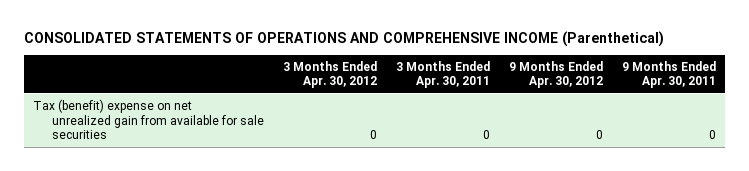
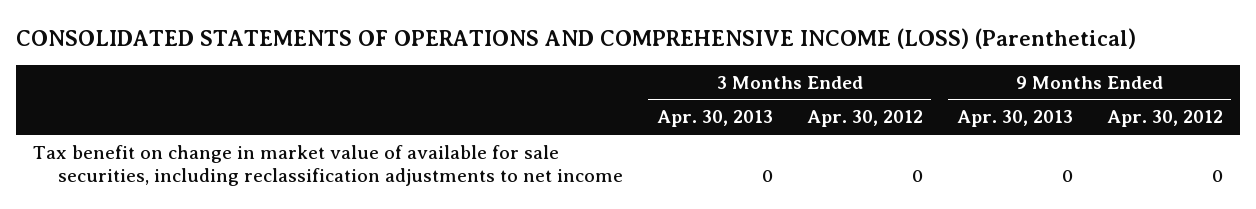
- CONSOLIDATED STATEMENTS OF OPERATIONS AND COMPREHENSIVE INCOME (Parenthetical)
+ CONSOLIDATED STATEMENTS OF OPERATIONS AND COMPREHENSIVE INCOME (LOSS) (Parenthetical)
- | 3 Months Ended Apr. 30, 2012 | 3 Months Ended Apr. 30, 2011 | 9 Months Ended Apr. 30, 2012 | 9 Months Ended Apr. 30, 2011
+ | 3 Months Ended Apr. 30, 2013 | 3 Months Ended Apr. 30, 2012 | 9 Months Ended Apr. 30, 2013 | 9 Months Ended Apr. 30, 2012
- Tax (benefit) expense on net unrealized gain from available for sale securities | 0 | 0 | 0 | 0
+ Tax benefit on change in market value of available for sale securities, including reclassification adjustments to net income | 0 | 0 | 0 | 0

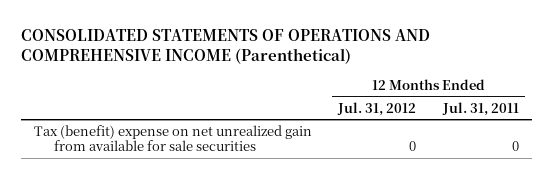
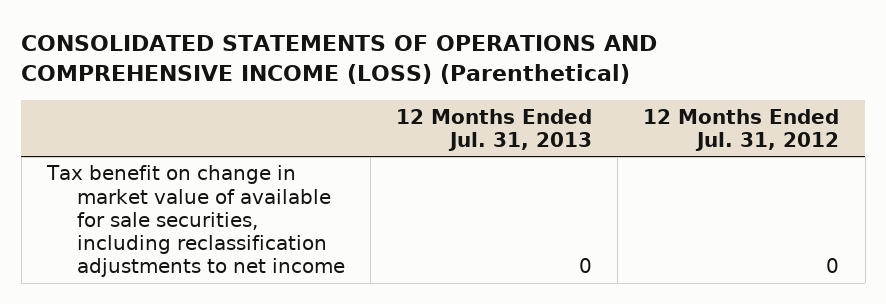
- CONSOLIDATED STATEMENTS OF OPERATIONS AND COMPREHENSIVE INCOME (Parenthetical)
+ CONSOLIDATED STATEMENTS OF OPERATIONS AND COMPREHENSIVE INCOME (LOSS) (Parenthetical)
- | 12 Months Ended Jul. 31, 2012 | 12 Months Ended Jul. 31, 2011
+ | 12 Months Ended Jul. 31, 2013 | 12 Months Ended Jul. 31, 2012
- Tax (benefit) expense on net unrealized gain from available for sale securities | 0 | 0
+ Tax benefit on change in market value of available for sale securities, including reclassification adjustments to net income | 0 | 0

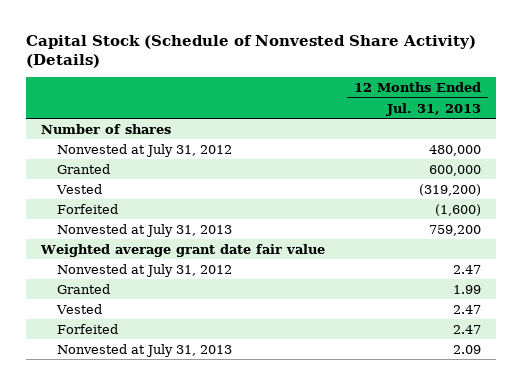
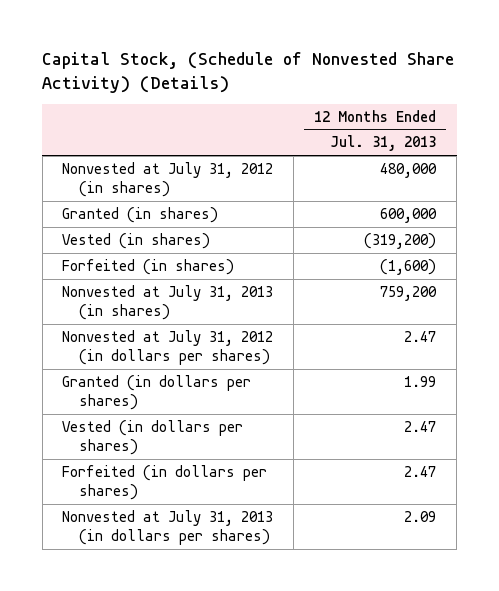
- Capital Stock (Schedule of Nonvested Share Activity) (Details)
+ Capital Stock, (Schedule of Nonvested Share Activity) (Details)
- Number of shares
- Nonvested at July 31, 2012 | 480,000
- Granted | 600,000
- Vested | (319,200)
- Forfeited | (1,600)
- Nonvested at July 31, 2013 | 759,200
- Weighted average grant date fair value
- Nonvested at July 31, 2012 | 2.47
- Granted | 1.99
- Vested | 2.47
- Forfeited | 2.47
- Nonvested at July 31, 2013 | 2.09
+ Nonvested at July 31, 2012 (in shares) | 480,000
+ Granted (in shares) | 600,000
+ Vested (in shares) | (319,200)
+ Forfeited (in shares) | (1,600)
+ Nonvested at July 31, 2013 (in shares) | 759,200
+ Nonvested at July 31, 2012 (in dollars per shares) | 2.47
+ Granted (in dollars per shares) | 1.99
+ Vested (in dollars per shares) | 2.47
+ Forfeited (in dollars per shares) | 2.47
+ Nonvested at July 31, 2013 (in dollars per shares) | 2.09

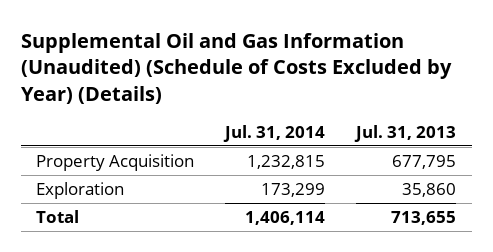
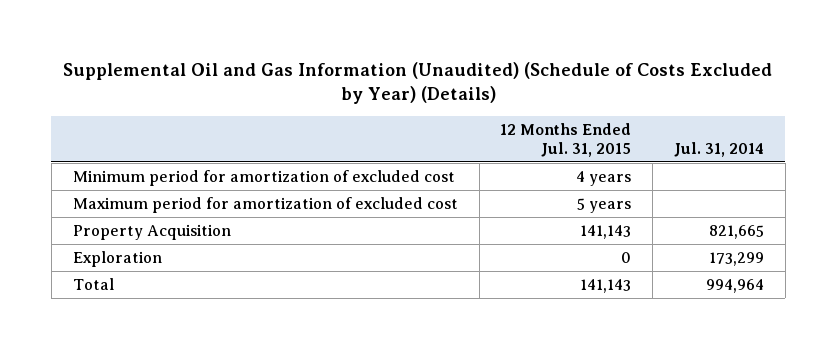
- | Jul. 31, 2014 | Jul. 31, 2013
+ | 12 Months Ended Jul. 31, 2015 | Jul. 31, 2014
- Property Acquisition | 1,232,815 | 677,795
+ Minimum period for amortization of excluded cost | 4 years |
+ Maximum period for amortization of excluded cost | 5 years |
+ Property Acquisition | 141,143 | 821,665
- Total | 1,406,114 | 713,655
+ Total | 141,143 | 994,964

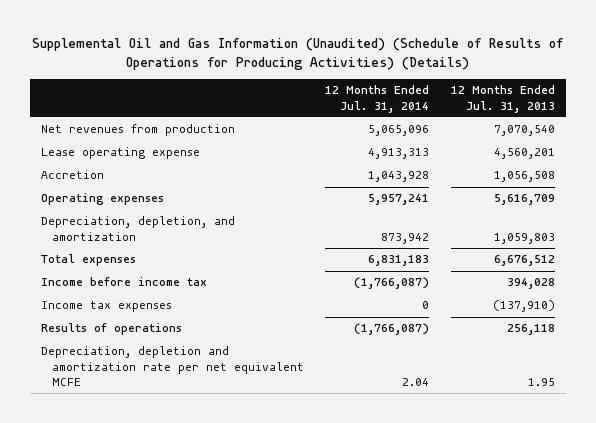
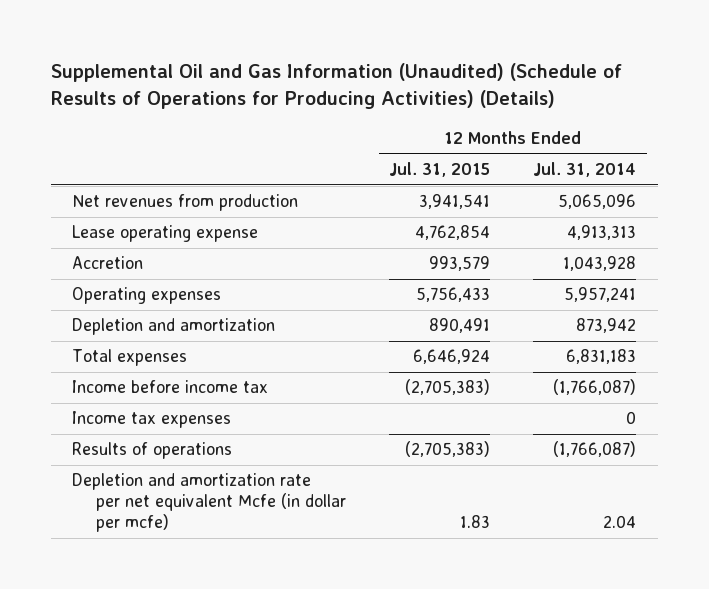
- | 12 Months Ended Jul. 31, 2014 | 12 Months Ended Jul. 31, 2013
+ | 12 Months Ended Jul. 31, 2015 | 12 Months Ended Jul. 31, 2014
- Depreciation, depletion, and amortization | 873,942 | 1,059,803
+ Depletion and amortization | 890,491 | 873,942
- Depreciation, depletion and amortization rate per net equivalent MCFE | 2.04 | 1.95
+ Depletion and amortization rate per net equivalent Mcfe (in dollar per mcfe) | 1.83 | 2.04

